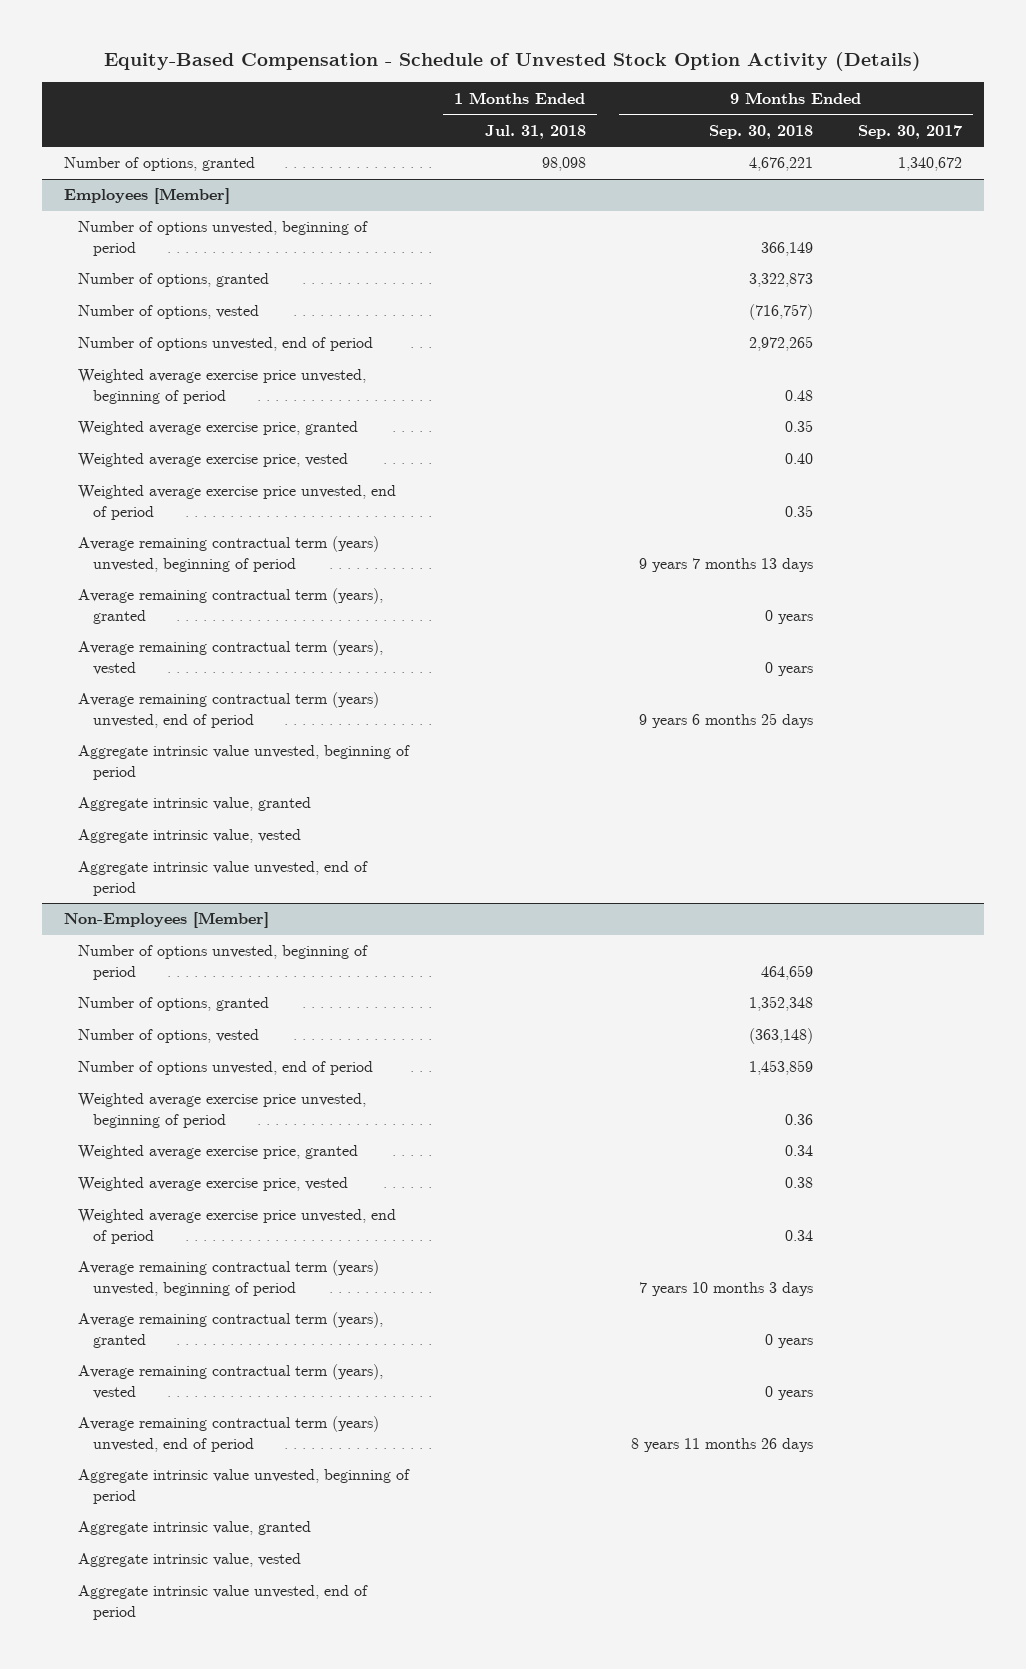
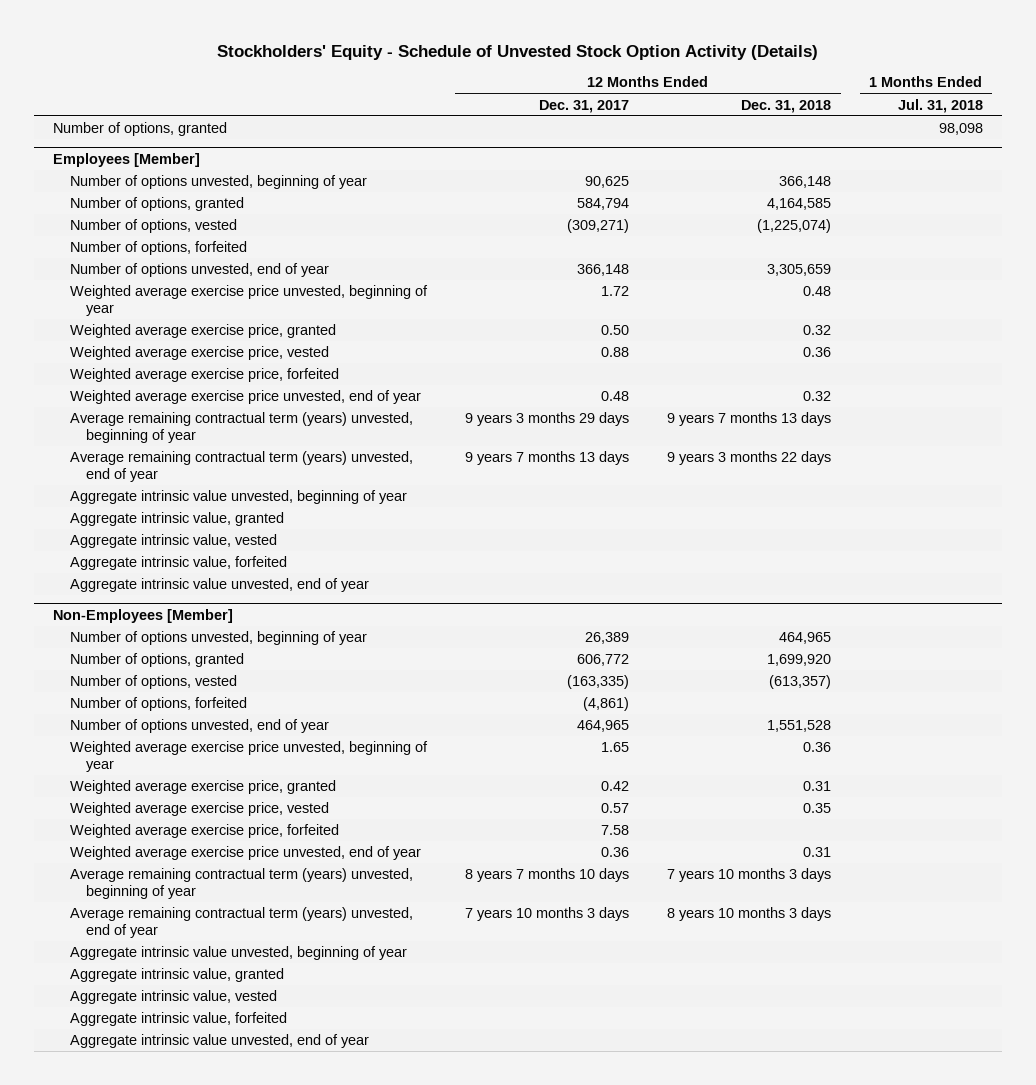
- Equity-Based Compensation - Schedule of Unvested Stock Option Activity (Details)
+ Stockholders' Equity - Schedule of Unvested Stock Option Activity (Details)
- | 1 Months Ended Jul. 31, 2018 | 9 Months Ended Sep. 30, 2018 | 9 Months Ended Sep. 30, 2017
+ | 12 Months Ended Dec. 31, 2017 | 12 Months Ended Dec. 31, 2018 | 1 Months Ended Jul. 31, 2018
@ Employees [Member]
- Number of options unvested, beginning of period | | 366,149 |
+ Number of options unvested, beginning of year | 90,625 | 366,148 |
- Number of options unvested, end of period | | 2,972,265 |
- Weighted average exercise price unvested, beginning of period | | 0.48 |
+ Number of options, forfeited
+ Number of options unvested, end of year | 366,148 | 3,305,659 |
+ Weighted average exercise price unvested, beginning of year | 1.72 | 0.48 |
- Weighted average exercise price unvested, end of period | | 0.35 |
- Average remaining contractual term (years) unvested, beginning of period | | 9 years 7 months 13 days |
- Average remaining contractual term (years), granted | | 0 years |
- Average remaining contractual term (years), vested | | 0 years |
- Average remaining contractual term (years) unvested, end of period | | 9 years 6 months 25 days |
- Aggregate intrinsic value unvested, beginning of period
+ Weighted average exercise price, forfeited
+ Weighted average exercise price unvested, end of year | 0.48 | 0.32 |
+ Average remaining contractual term (years) unvested, beginning of year | 9 years 3 months 29 days | 9 years 7 months 13 days |
+ Average remaining contractual term (years) unvested, end of year | 9 years 7 months 13 days | 9 years 3 months 22 days |
+ Aggregate intrinsic value unvested, beginning of year
- Aggregate intrinsic value unvested, end of period
+ Aggregate intrinsic value, forfeited
+ Aggregate intrinsic value unvested, end of year
@ Non-Employees [Member]
- Number of options unvested, beginning of period | | 464,659 |
+ Number of options unvested, beginning of year | 26,389 | 464,965 |
- Number of options unvested, end of period | | 1,453,859 |
- Weighted average exercise price unvested, beginning of period | | 0.36 |
+ Number of options, forfeited | (4,861) | |
+ Number of options unvested, end of year | 464,965 | 1,551,528 |
+ Weighted average exercise price unvested, beginning of year | 1.65 | 0.36 |
- Weighted average exercise price unvested, end of period | | 0.34 |
- Average remaining contractual term (years) unvested, beginning of period | | 7 years 10 months 3 days |
- Average remaining contractual term (years), granted | | 0 years |
- Average remaining contractual term (years), vested | | 0 years |
- Average remaining contractual term (years) unvested, end of period | | 8 years 11 months 26 days |
- Aggregate intrinsic value unvested, beginning of period
+ Weighted average exercise price, forfeited | 7.58 | |
+ Weighted average exercise price unvested, end of year | 0.36 | 0.31 |
+ Average remaining contractual term (years) unvested, beginning of year | 8 years 7 months 10 days | 7 years 10 months 3 days |
+ Average remaining contractual term (years) unvested, end of year | 7 years 10 months 3 days | 8 years 10 months 3 days |
+ Aggregate intrinsic value unvested, beginning of year
- Aggregate intrinsic value unvested, end of period
+ Aggregate intrinsic value, forfeited
+ Aggregate intrinsic value unvested, end of year

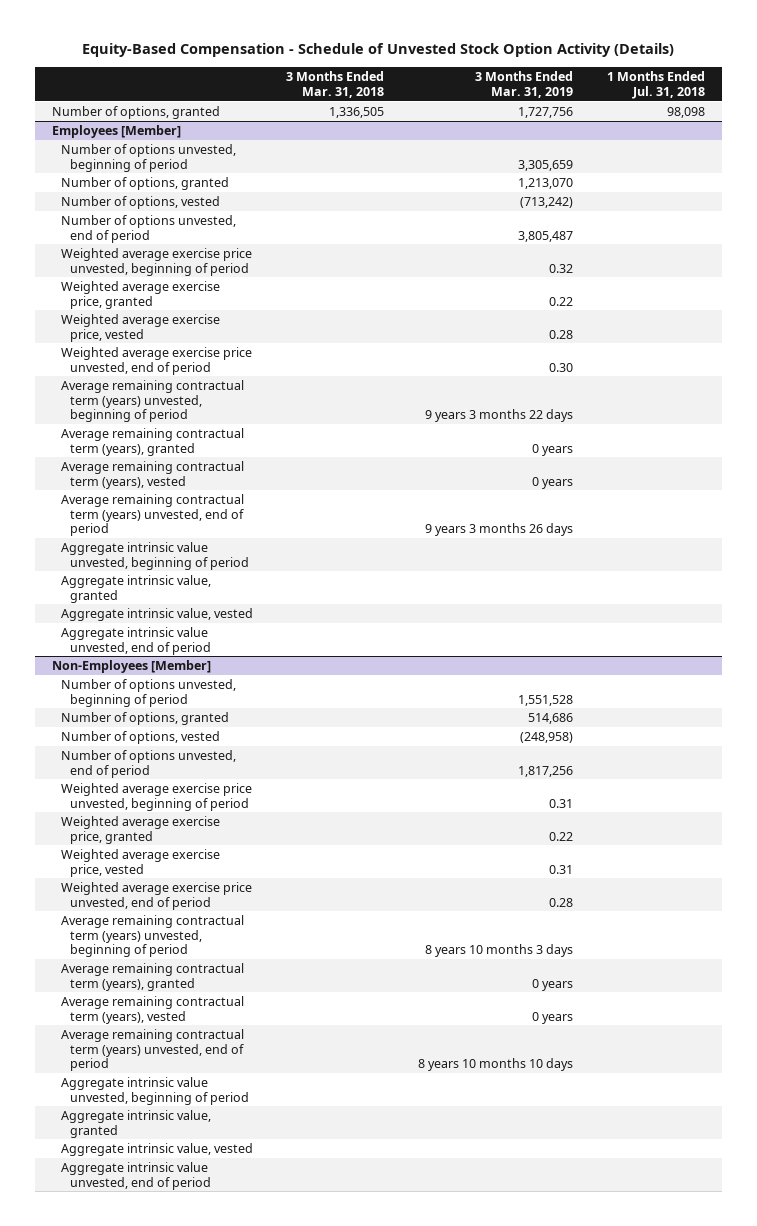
- Stockholders' Equity - Schedule of Unvested Stock Option Activity (Details)
+ Equity-Based Compensation - Schedule of Unvested Stock Option Activity (Details)
- | 12 Months Ended Dec. 31, 2017 | 12 Months Ended Dec. 31, 2018 | 1 Months Ended Jul. 31, 2018
+ | 3 Months Ended Mar. 31, 2018 | 3 Months Ended Mar. 31, 2019 | 1 Months Ended Jul. 31, 2018
@ Employees [Member]
- Number of options unvested, beginning of year | 90,625 | 366,148 |
+ Number of options unvested, beginning of period | | 3,305,659 |
- Number of options, forfeited
- Number of options unvested, end of year | 366,148 | 3,305,659 |
- Weighted average exercise price unvested, beginning of year | 1.72 | 0.48 |
+ Number of options unvested, end of period | | 3,805,487 |
+ Weighted average exercise price unvested, beginning of period | | 0.32 |
- Weighted average exercise price, forfeited
- Weighted average exercise price unvested, end of year | 0.48 | 0.32 |
- Average remaining contractual term (years) unvested, beginning of year | 9 years 3 months 29 days | 9 years 7 months 13 days |
- Average remaining contractual term (years) unvested, end of year | 9 years 7 months 13 days | 9 years 3 months 22 days |
- Aggregate intrinsic value unvested, beginning of year
+ Weighted average exercise price unvested, end of period | | 0.30 |
+ Average remaining contractual term (years) unvested, beginning of period | | 9 years 3 months 22 days |
+ Average remaining contractual term (years), granted | | 0 years |
+ Average remaining contractual term (years), vested | | 0 years |
+ Average remaining contractual term (years) unvested, end of period | | 9 years 3 months 26 days |
+ Aggregate intrinsic value unvested, beginning of period
- Aggregate intrinsic value, forfeited
- Aggregate intrinsic value unvested, end of year
+ Aggregate intrinsic value unvested, end of period
@ Non-Employees [Member]
- Number of options unvested, beginning of year | 26,389 | 464,965 |
+ Number of options unvested, beginning of period | | 1,551,528 |
- Number of options, forfeited | (4,861) | |
- Number of options unvested, end of year | 464,965 | 1,551,528 |
- Weighted average exercise price unvested, beginning of year | 1.65 | 0.36 |
+ Number of options unvested, end of period | | 1,817,256 |
+ Weighted average exercise price unvested, beginning of period | | 0.31 |
- Weighted average exercise price, forfeited | 7.58 | |
- Weighted average exercise price unvested, end of year | 0.36 | 0.31 |
- Average remaining contractual term (years) unvested, beginning of year | 8 years 7 months 10 days | 7 years 10 months 3 days |
- Average remaining contractual term (years) unvested, end of year | 7 years 10 months 3 days | 8 years 10 months 3 days |
- Aggregate intrinsic value unvested, beginning of year
+ Weighted average exercise price unvested, end of period | | 0.28 |
+ Average remaining contractual term (years) unvested, beginning of period | | 8 years 10 months 3 days |
+ Average remaining contractual term (years), granted | | 0 years |
+ Average remaining contractual term (years), vested | | 0 years |
+ Average remaining contractual term (years) unvested, end of period | | 8 years 10 months 10 days |
+ Aggregate intrinsic value unvested, beginning of period
- Aggregate intrinsic value, forfeited
- Aggregate intrinsic value unvested, end of year
+ Aggregate intrinsic value unvested, end of period

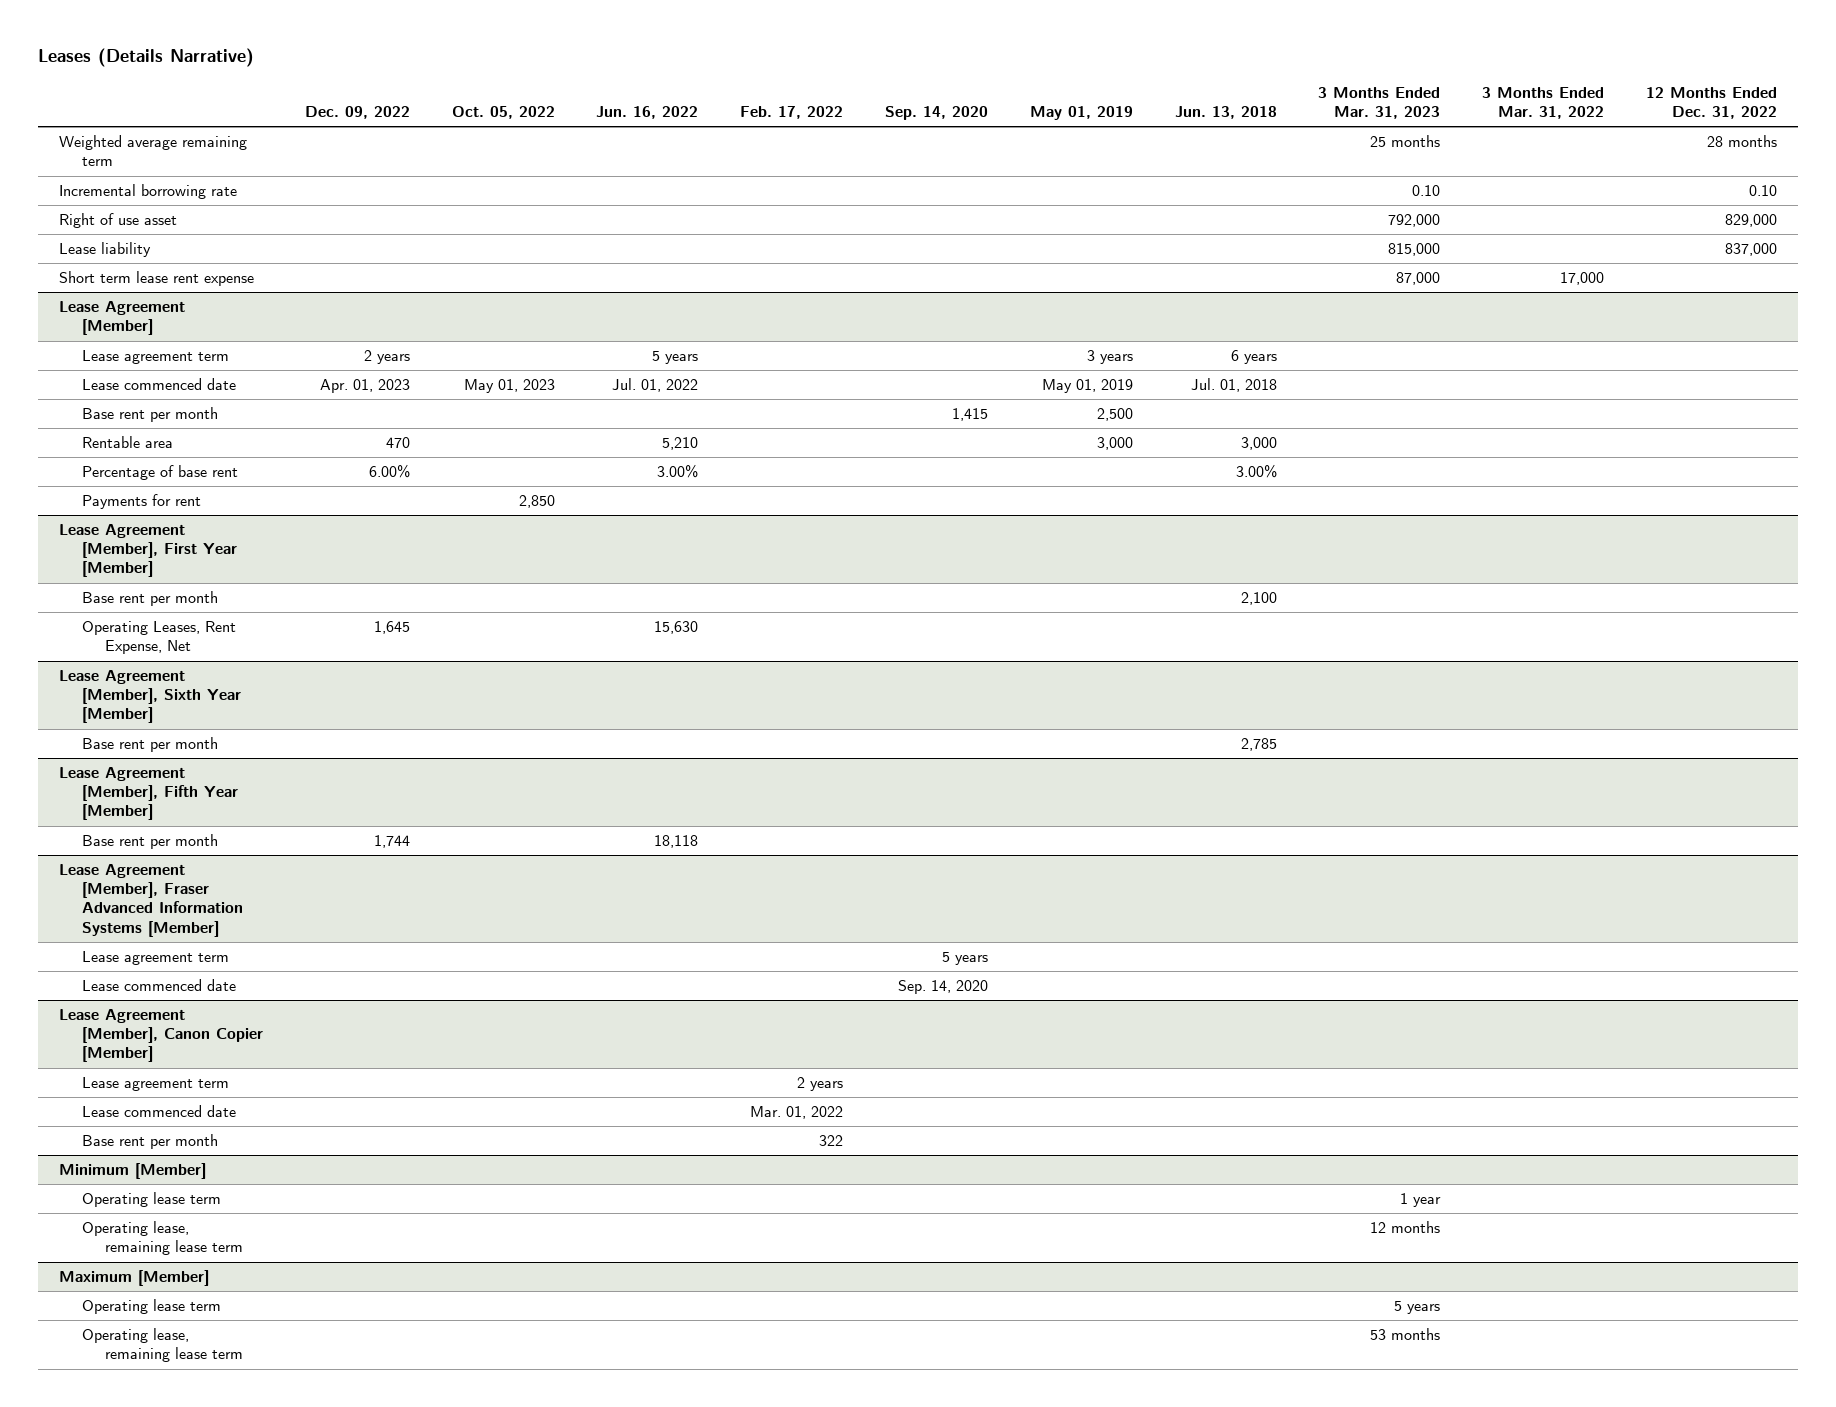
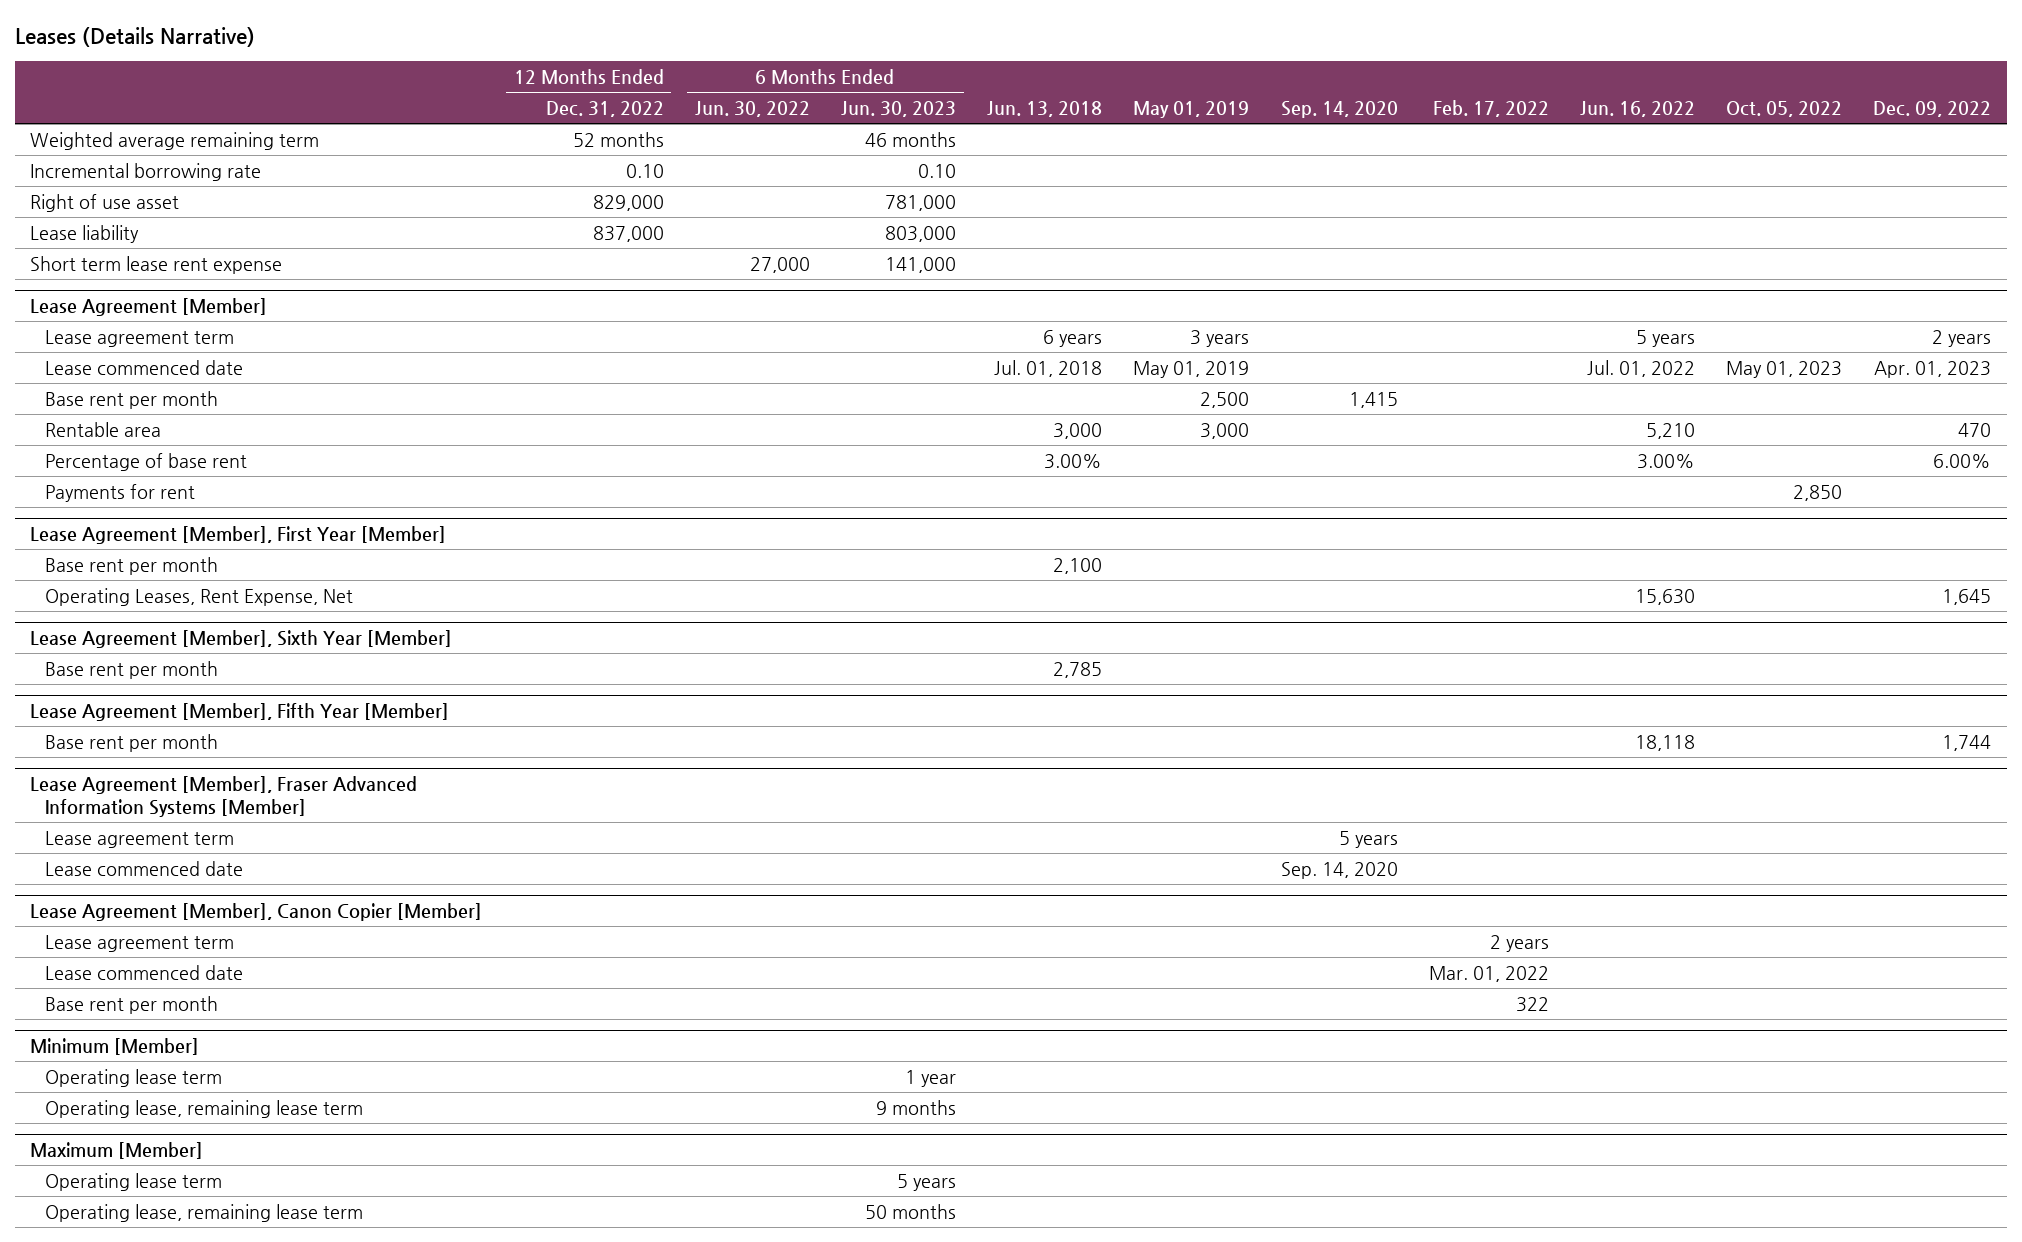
- | Dec. 09, 2022 | Oct. 05, 2022 | Jun. 16, 2022 | Feb. 17, 2022 | Sep. 14, 2020 | May 01, 2019 | Jun. 13, 2018 | 3 Months Ended Mar. 31, 2023 | 3 Months Ended Mar. 31, 2022 | 12 Months Ended Dec. 31, 2022
+ | 12 Months Ended Dec. 31, 2022 | 6 Months Ended Jun. 30, 2022 | 6 Months Ended Jun. 30, 2023 | Jun. 13, 2018 | May 01, 2019 | Sep. 14, 2020 | Feb. 17, 2022 | Jun. 16, 2022 | Oct. 05, 2022 | Dec. 09, 2022
- Weighted average remaining term | | | | | | | | 25 months | | 28 months
+ Weighted average remaining term | 52 months | | 46 months | | | | | | |

